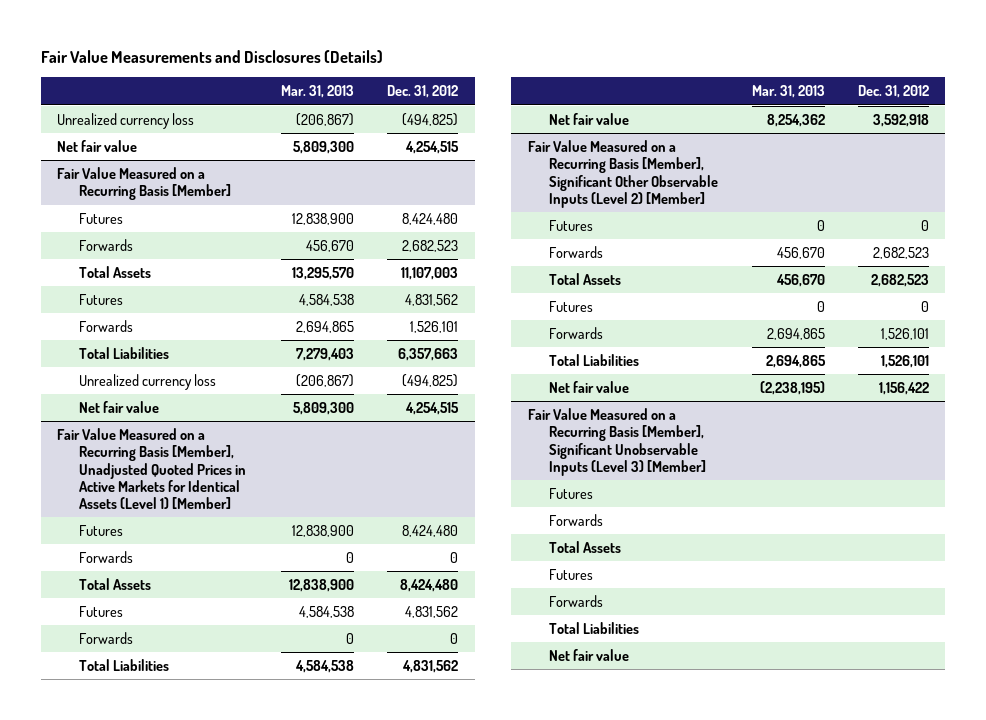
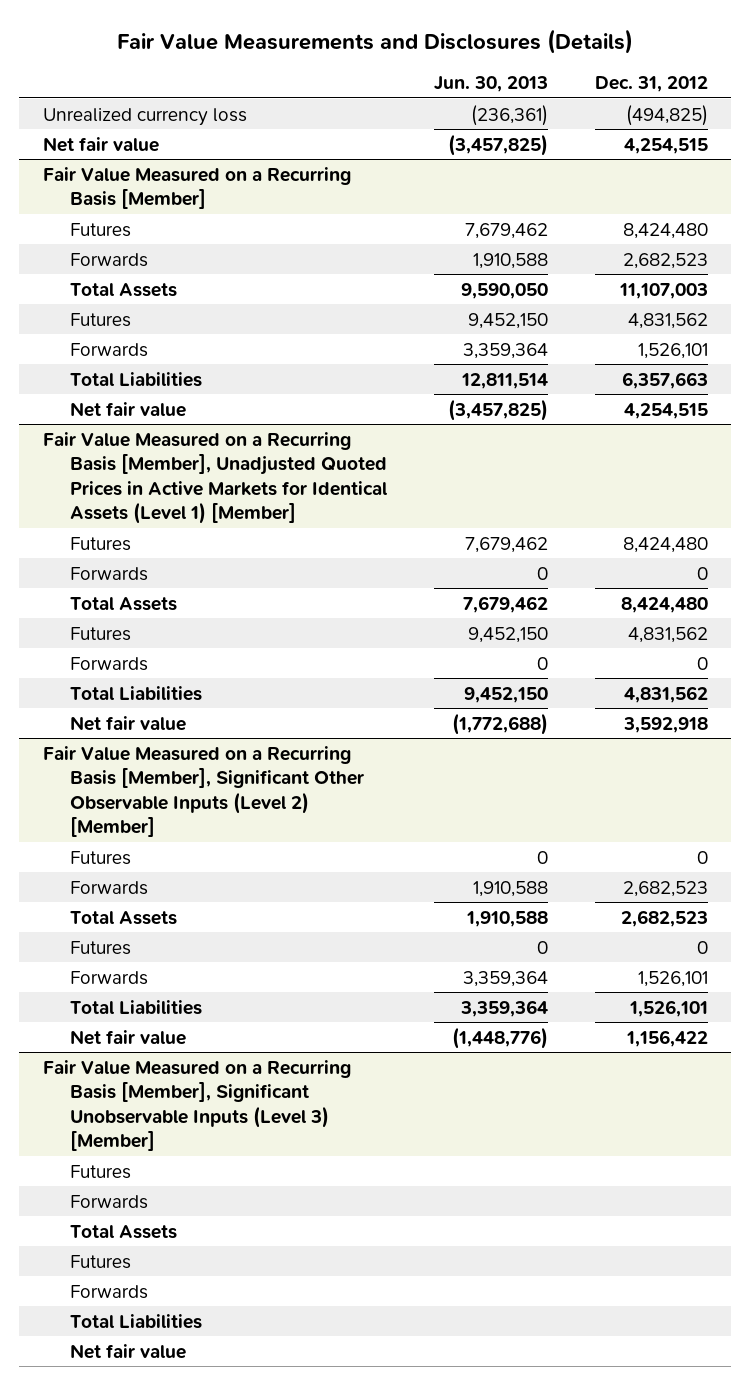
- | Mar. 31, 2013 | Dec. 31, 2012
+ | Jun. 30, 2013 | Dec. 31, 2012
@ Fair Value Measured on a Recurring Basis [Member]
- Unrealized currency loss | (206,867) | (494,825)

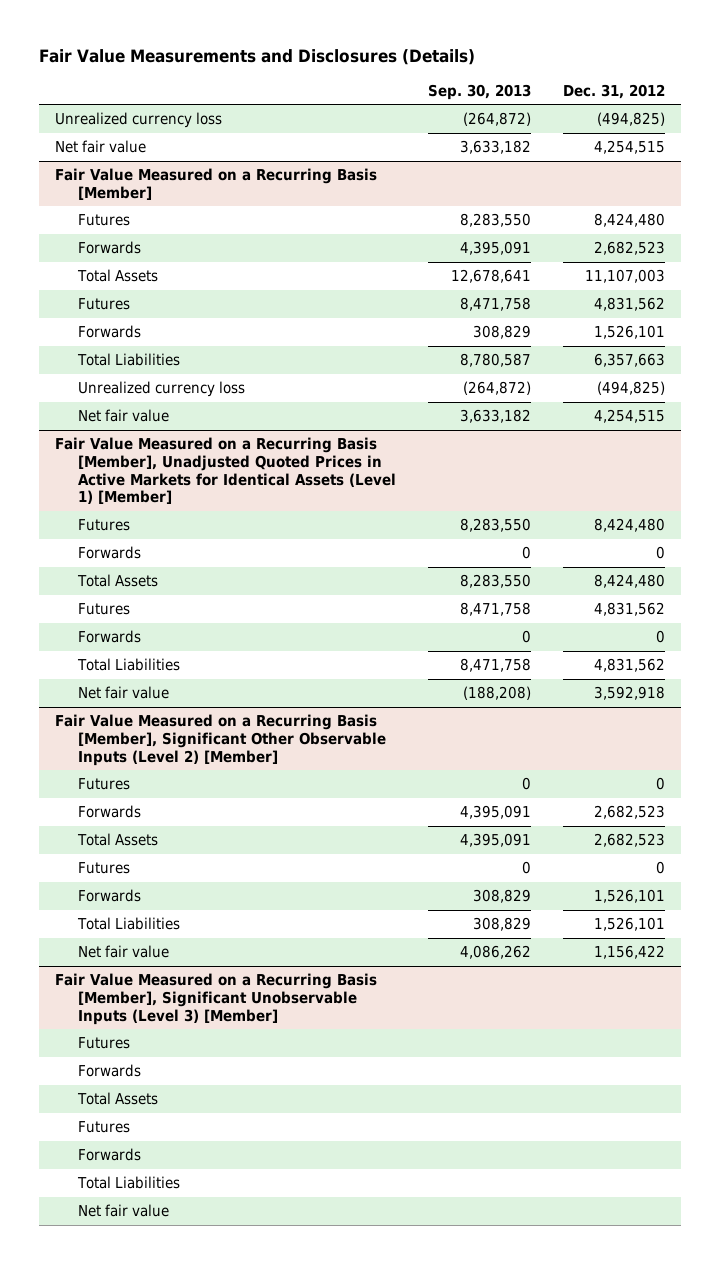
- | Jun. 30, 2013 | Dec. 31, 2012
+ | Sep. 30, 2013 | Dec. 31, 2012
@ Fair Value Measured on a Recurring Basis [Member]
+ Unrealized currency loss | (264,872) | (494,825)

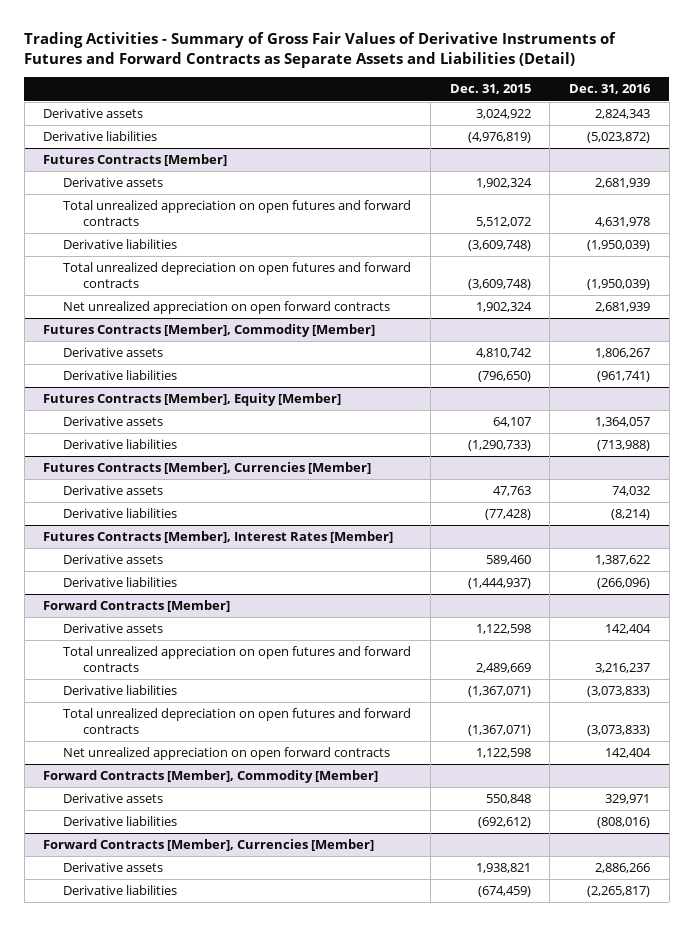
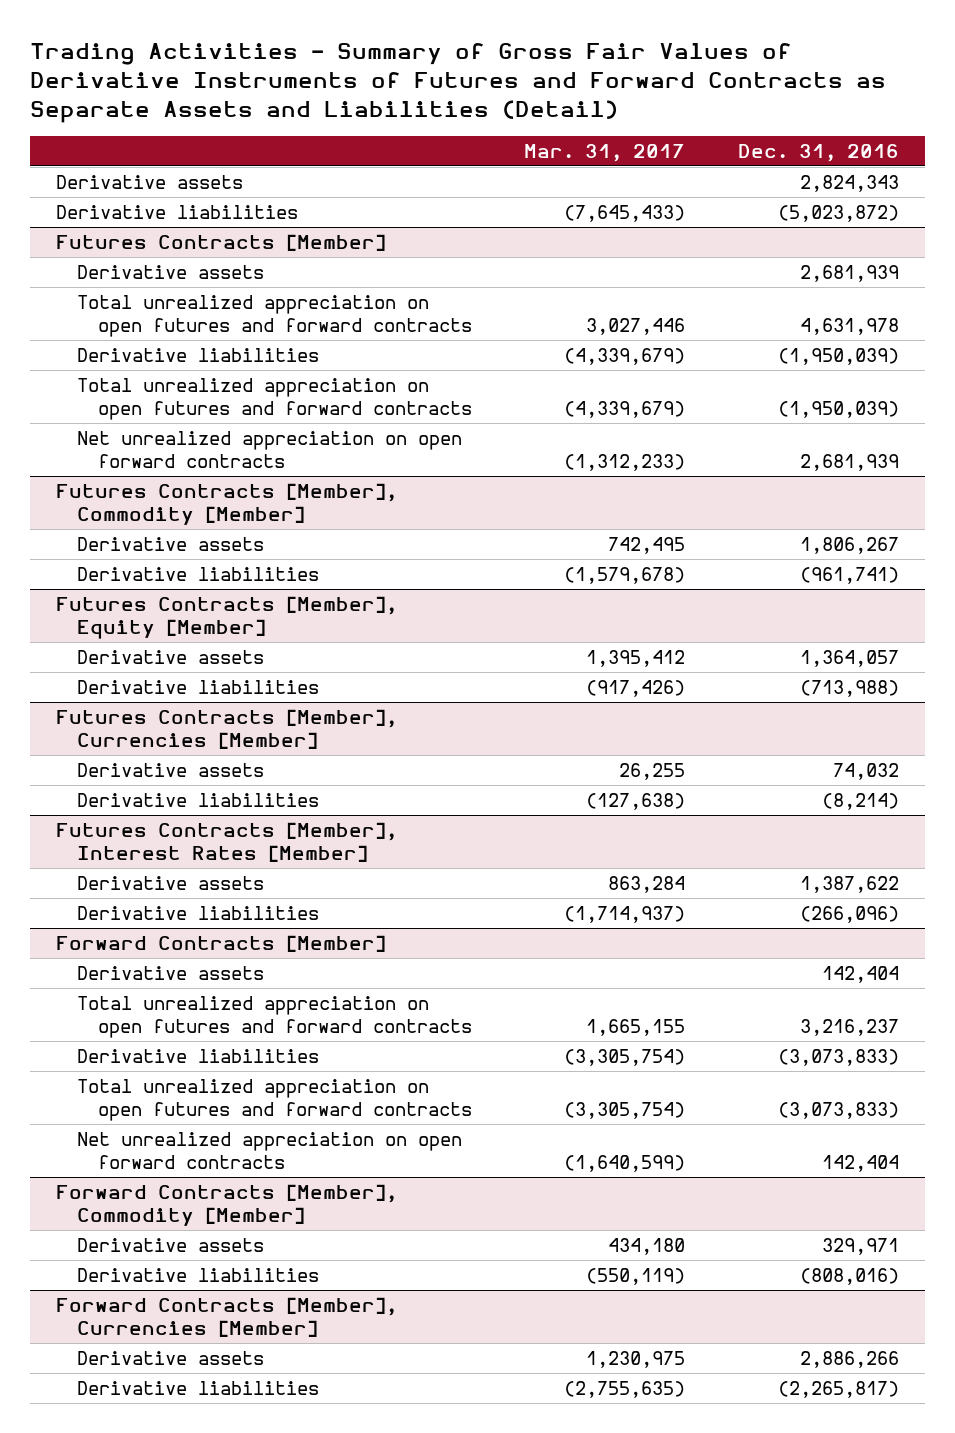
- | Dec. 31, 2015 | Dec. 31, 2016
+ | Mar. 31, 2017 | Dec. 31, 2016
@ Futures Contracts [Member]
- Total unrealized depreciation on open futures and forward contracts | (3,609,748) | (1,950,039)
+ Total unrealized appreciation on open futures and forward contracts | (4,339,679) | (1,950,039)
@ Forward Contracts [Member]
- Total unrealized depreciation on open futures and forward contracts | (1,367,071) | (3,073,833)
+ Total unrealized appreciation on open futures and forward contracts | (3,305,754) | (3,073,833)

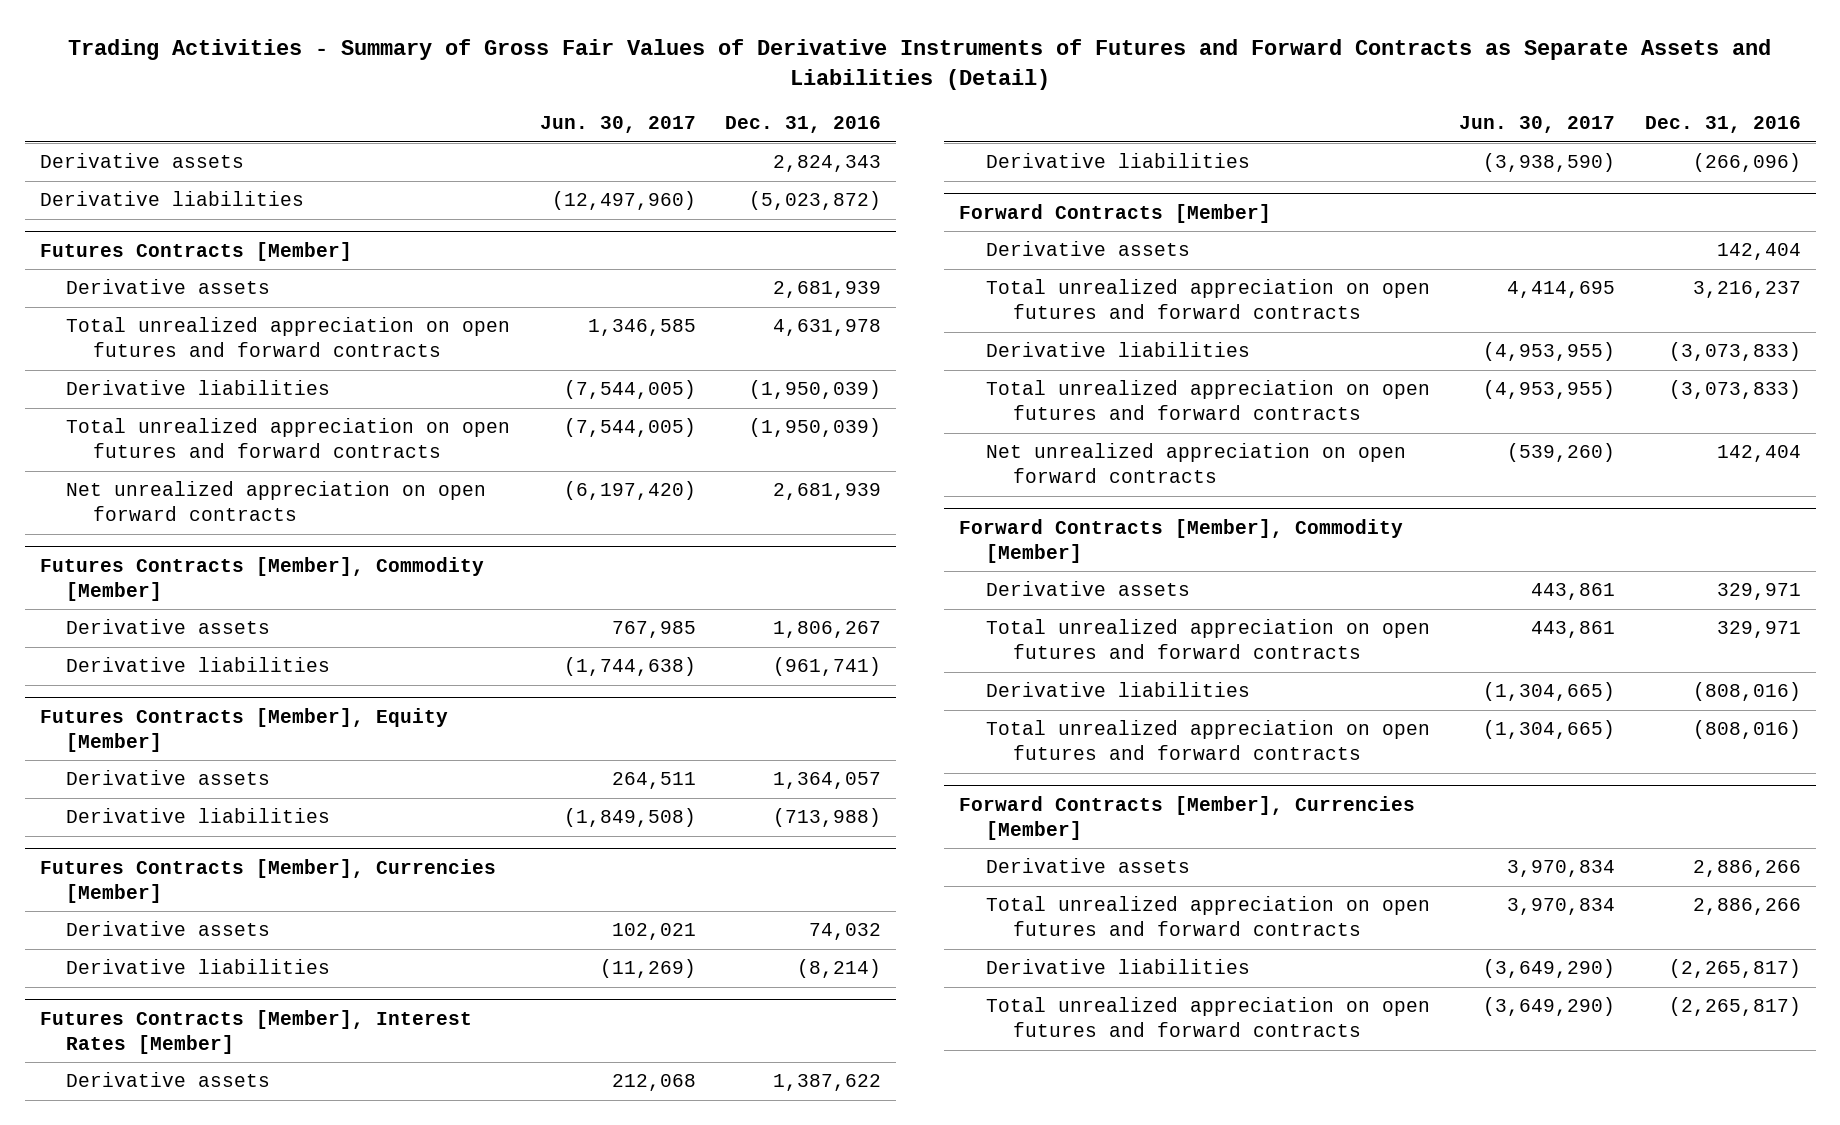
- | Mar. 31, 2017 | Dec. 31, 2016
+ | Jun. 30, 2017 | Dec. 31, 2016
@ Forward Contracts [Member], Commodity [Member]
+ Total unrealized appreciation on open futures and forward contracts | 443,861 | 329,971
+ Total unrealized appreciation on open futures and forward contracts | (1,304,665) | (808,016)
@ Forward Contracts [Member], Currencies [Member]
+ Total unrealized appreciation on open futures and forward contracts | 3,970,834 | 2,886,266
+ Total unrealized appreciation on open futures and forward contracts | (3,649,290) | (2,265,817)

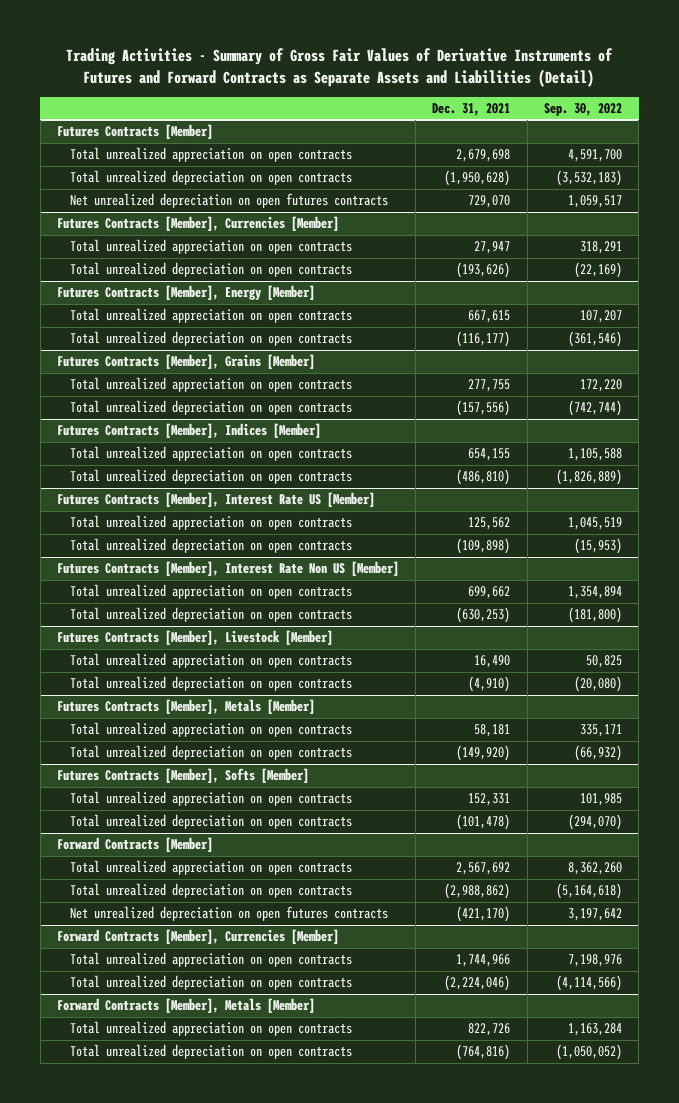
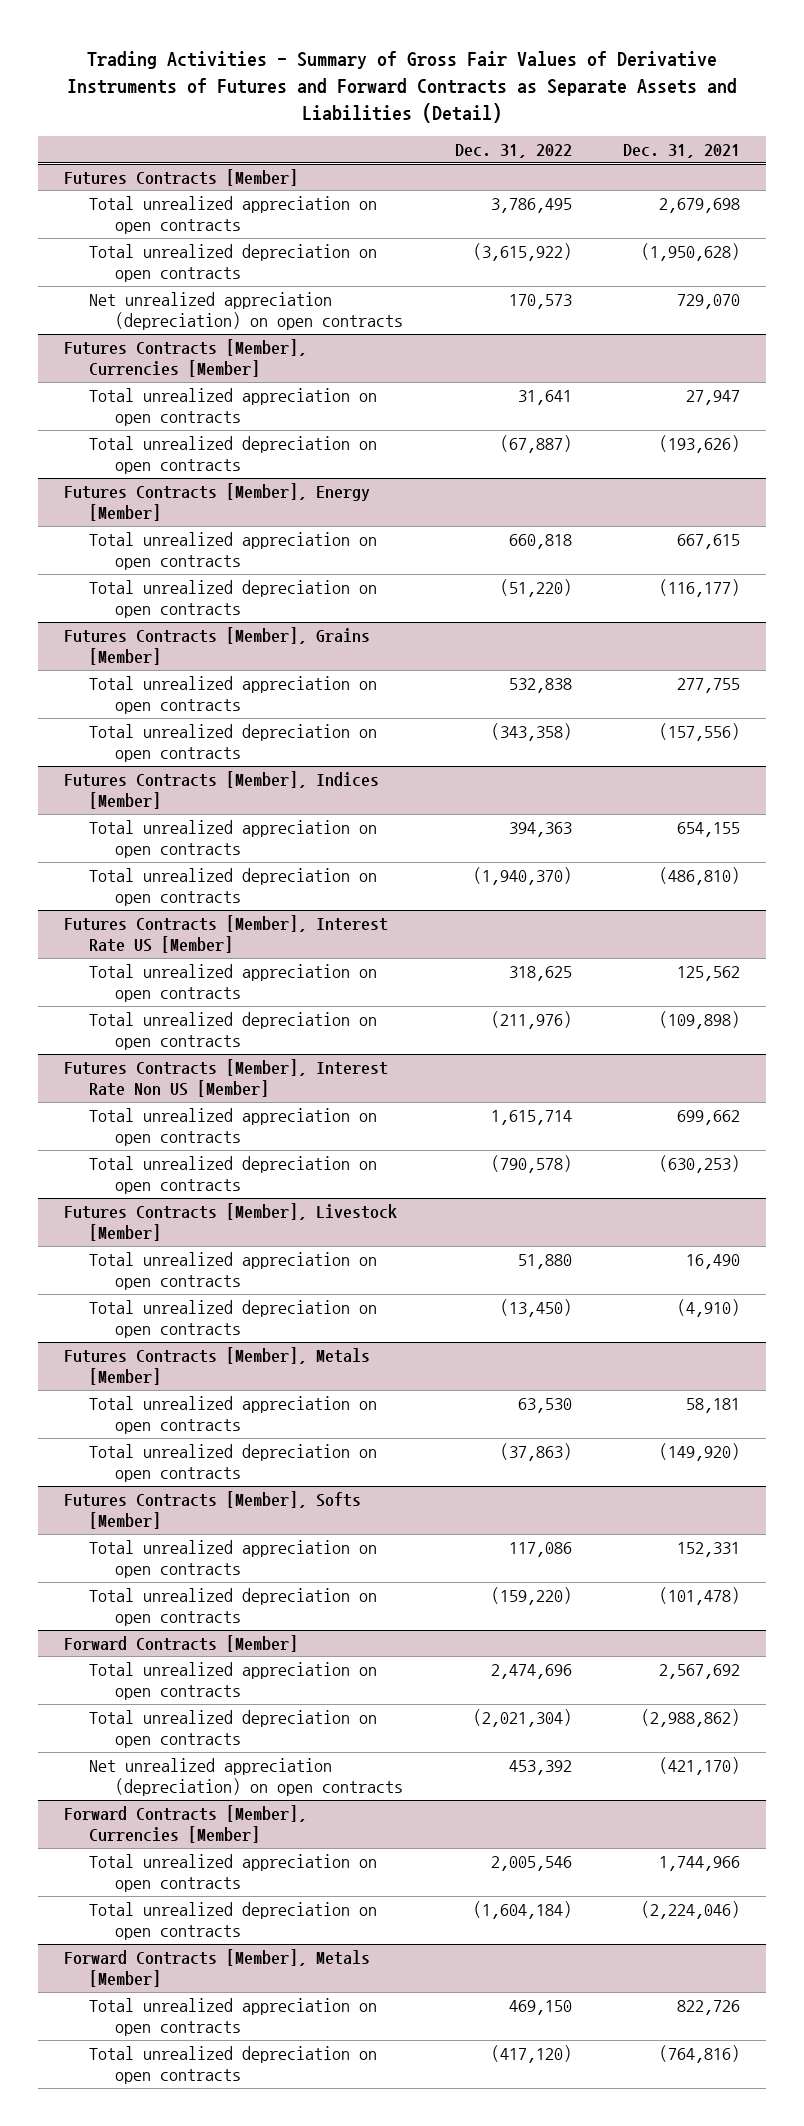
- | Dec. 31, 2021 | Sep. 30, 2022
+ | Dec. 31, 2022 | Dec. 31, 2021
@ Futures Contracts [Member]
- Net unrealized depreciation on open futures contracts | 729,070 | 1,059,517
+ Net unrealized appreciation (depreciation) on open contracts | 170,573 | 729,070
@ Forward Contracts [Member]
- Net unrealized depreciation on open futures contracts | (421,170) | 3,197,642
+ Net unrealized appreciation (depreciation) on open contracts | 453,392 | (421,170)

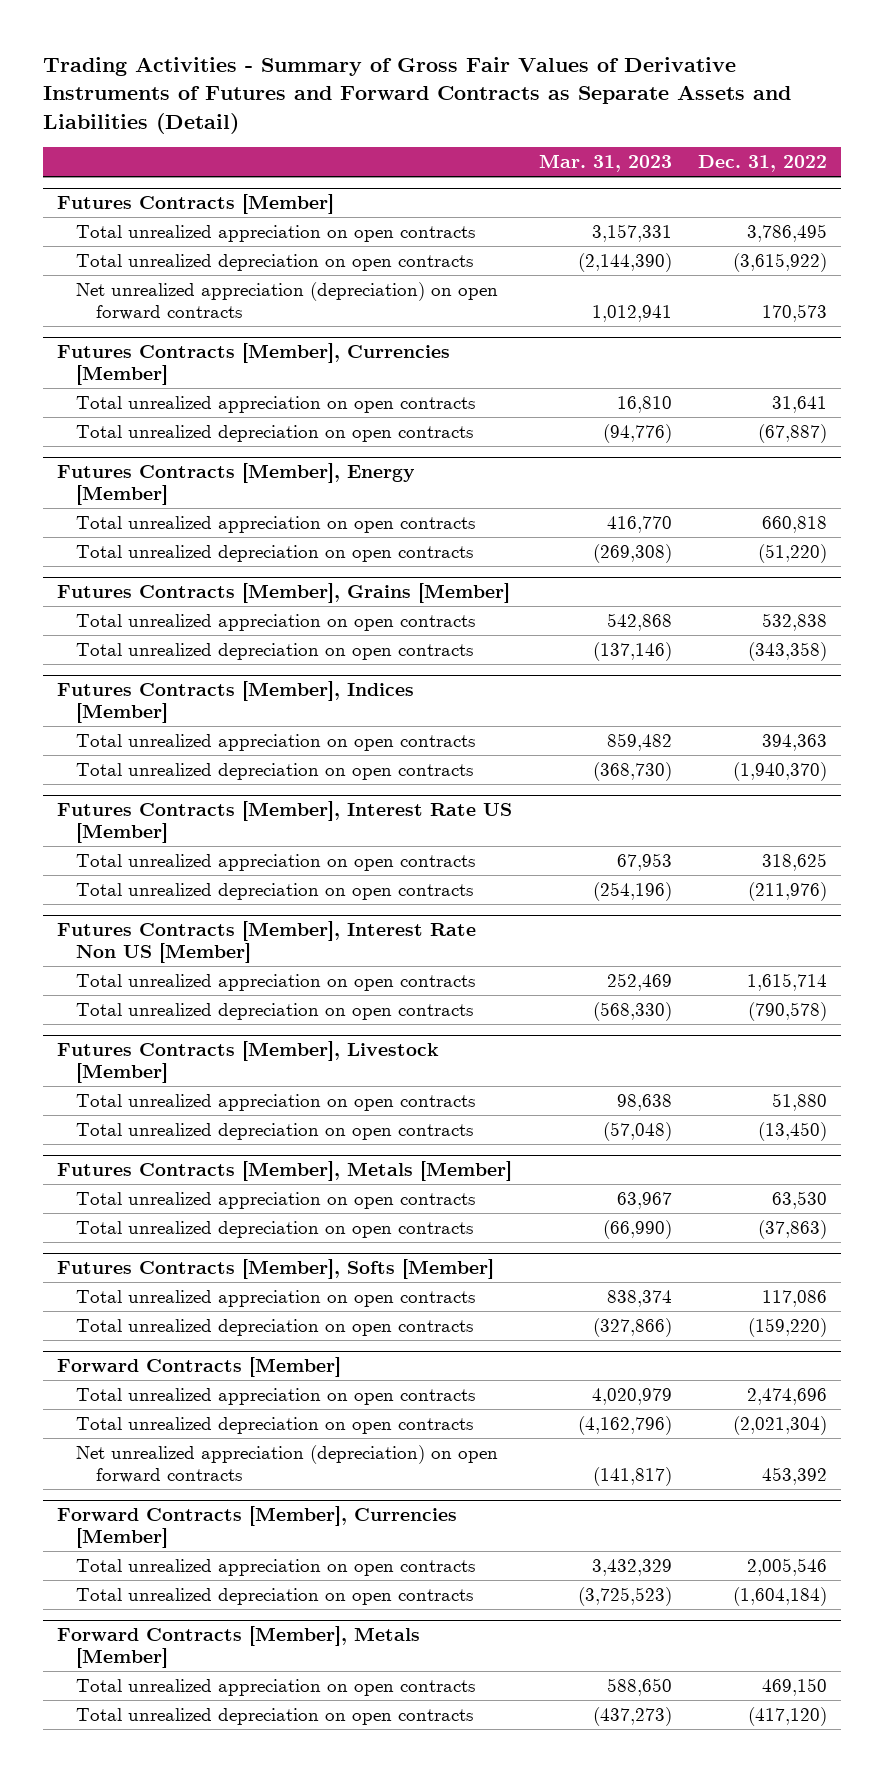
- | Dec. 31, 2022 | Dec. 31, 2021
+ | Mar. 31, 2023 | Dec. 31, 2022
@ Futures Contracts [Member]
- Net unrealized appreciation (depreciation) on open contracts | 170,573 | 729,070
+ Net unrealized appreciation (depreciation) on open forward contracts | 1,012,941 | 170,573
@ Forward Contracts [Member]
- Net unrealized appreciation (depreciation) on open contracts | 453,392 | (421,170)
+ Net unrealized appreciation (depreciation) on open forward contracts | (141,817) | 453,392

